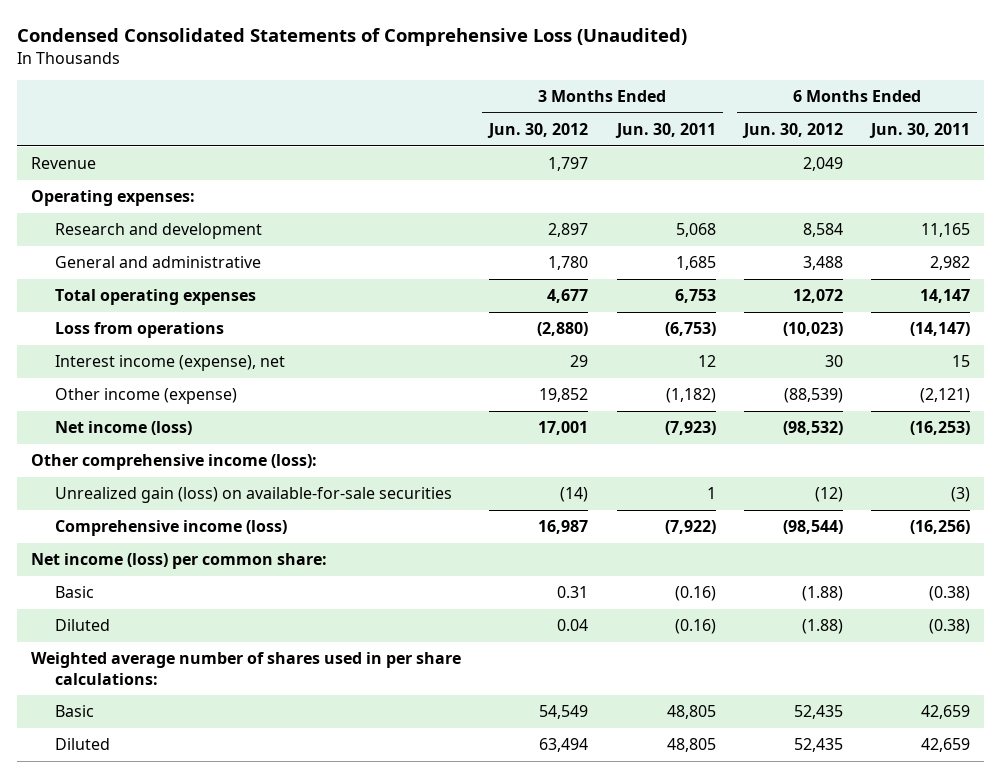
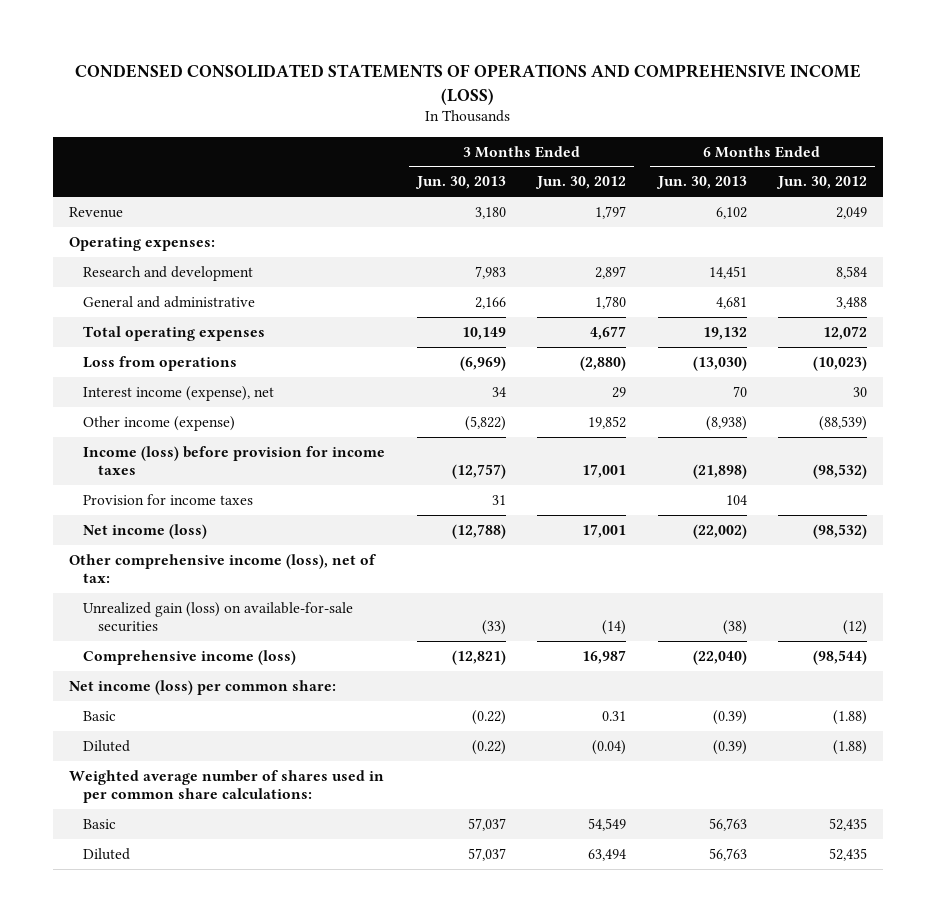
- Condensed Consolidated Statements of Comprehensive Loss (Unaudited)
+ CONDENSED CONSOLIDATED STATEMENTS OF OPERATIONS AND COMPREHENSIVE INCOME (LOSS)
- | 3 Months Ended Jun. 30, 2012 | 3 Months Ended Jun. 30, 2011 | 6 Months Ended Jun. 30, 2012 | 6 Months Ended Jun. 30, 2011
+ | 3 Months Ended Jun. 30, 2013 | 3 Months Ended Jun. 30, 2012 | 6 Months Ended Jun. 30, 2013 | 6 Months Ended Jun. 30, 2012
+ Income (loss) before provision for income taxes | (12,757) | 17,001 | (21,898) | (98,532)
+ Provision for income taxes | 31 | | 104 |
- Other comprehensive income (loss):
+ Other comprehensive income (loss), net of tax:
- Diluted | 0.04 | (0.16) | (1.88) | (0.38)
- Weighted average number of shares used in per share calculations:
+ Diluted | (0.22) | (0.04) | (0.39) | (1.88)
+ Weighted average number of shares used in per common share calculations:

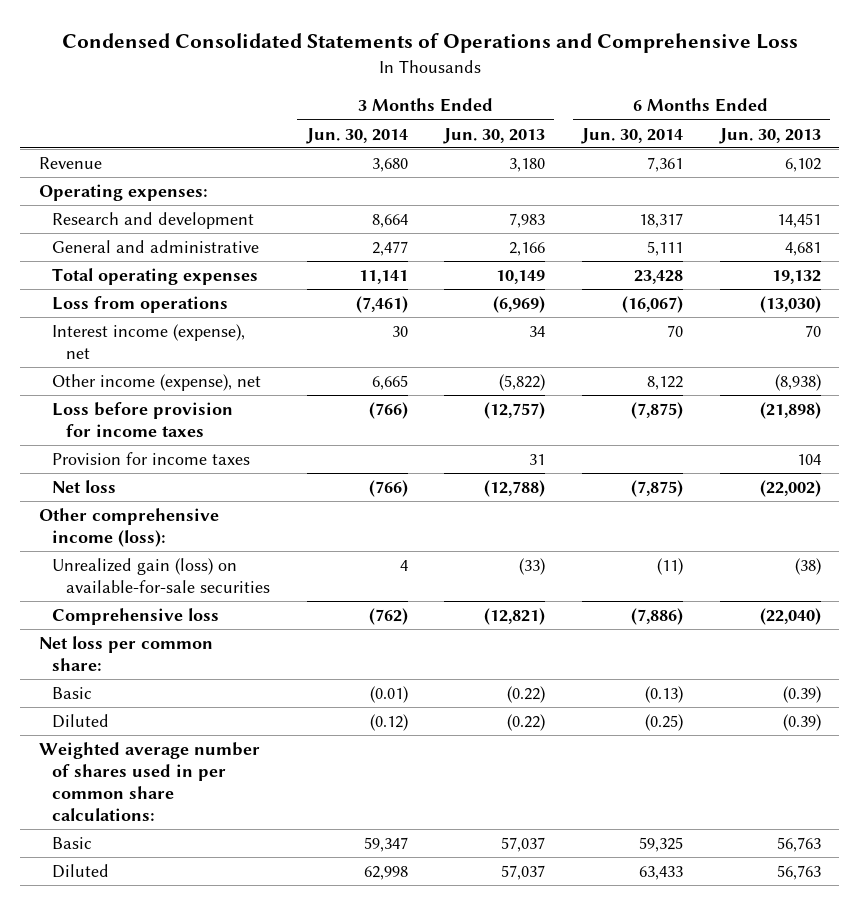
- CONDENSED CONSOLIDATED STATEMENTS OF OPERATIONS AND COMPREHENSIVE INCOME (LOSS)
+ Condensed Consolidated Statements of Operations and Comprehensive Loss
- | 3 Months Ended Jun. 30, 2013 | 3 Months Ended Jun. 30, 2012 | 6 Months Ended Jun. 30, 2013 | 6 Months Ended Jun. 30, 2012
+ | 3 Months Ended Jun. 30, 2014 | 3 Months Ended Jun. 30, 2013 | 6 Months Ended Jun. 30, 2014 | 6 Months Ended Jun. 30, 2013
- Other income (expense) | (5,822) | 19,852 | (8,938) | (88,539)
- Income (loss) before provision for income taxes | (12,757) | 17,001 | (21,898) | (98,532)
+ Other income (expense), net | 6,665 | (5,822) | 8,122 | (8,938)
+ Loss before provision for income taxes | (766) | (12,757) | (7,875) | (21,898)
- Net income (loss) | (12,788) | 17,001 | (22,002) | (98,532)
- Other comprehensive income (loss), net of tax:
+ Net loss | (766) | (12,788) | (7,875) | (22,002)
+ Other comprehensive income (loss):
- Comprehensive income (loss) | (12,821) | 16,987 | (22,040) | (98,544)
- Net income (loss) per common share:
+ Comprehensive loss | (762) | (12,821) | (7,886) | (22,040)
+ Net loss per common share:

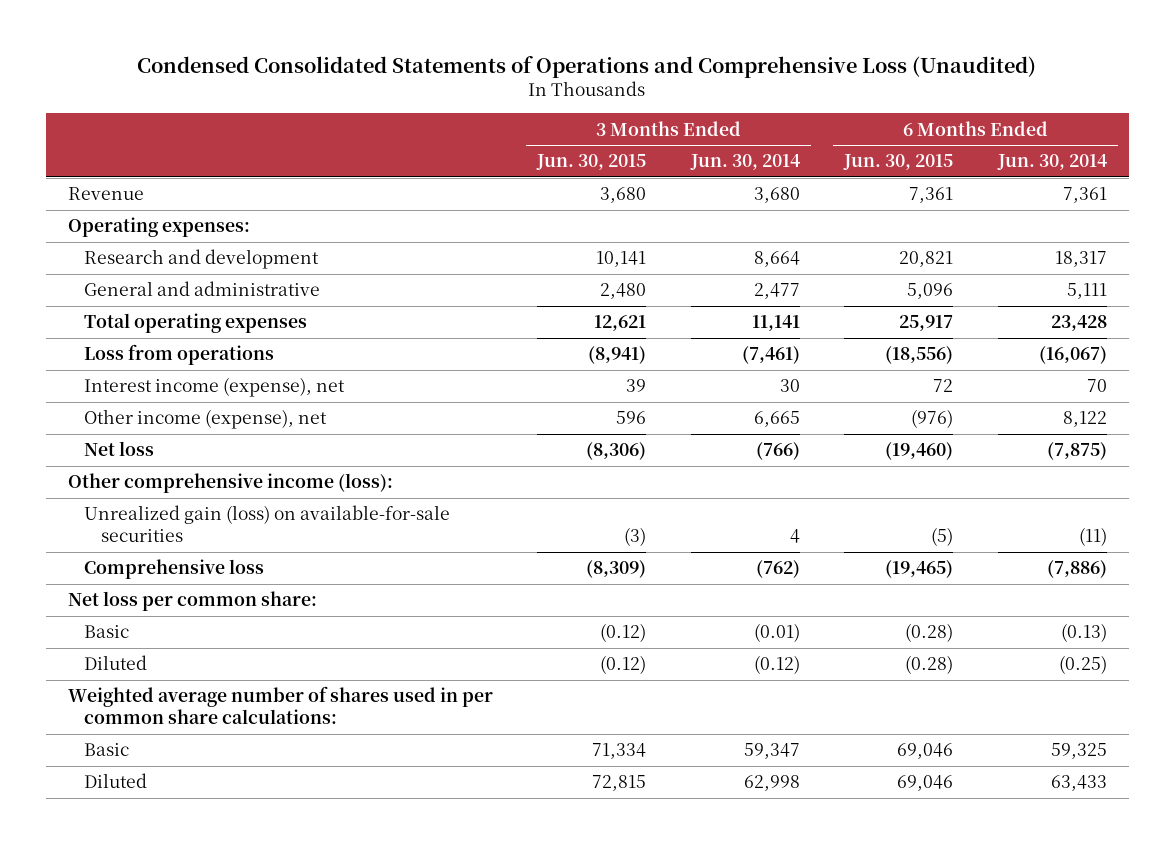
- Condensed Consolidated Statements of Operations and Comprehensive Loss
+ Condensed Consolidated Statements of Operations and Comprehensive Loss (Unaudited)
- | 3 Months Ended Jun. 30, 2014 | 3 Months Ended Jun. 30, 2013 | 6 Months Ended Jun. 30, 2014 | 6 Months Ended Jun. 30, 2013
+ | 3 Months Ended Jun. 30, 2015 | 3 Months Ended Jun. 30, 2014 | 6 Months Ended Jun. 30, 2015 | 6 Months Ended Jun. 30, 2014
- Loss before provision for income taxes | (766) | (12,757) | (7,875) | (21,898)
- Provision for income taxes | | 31 | | 104

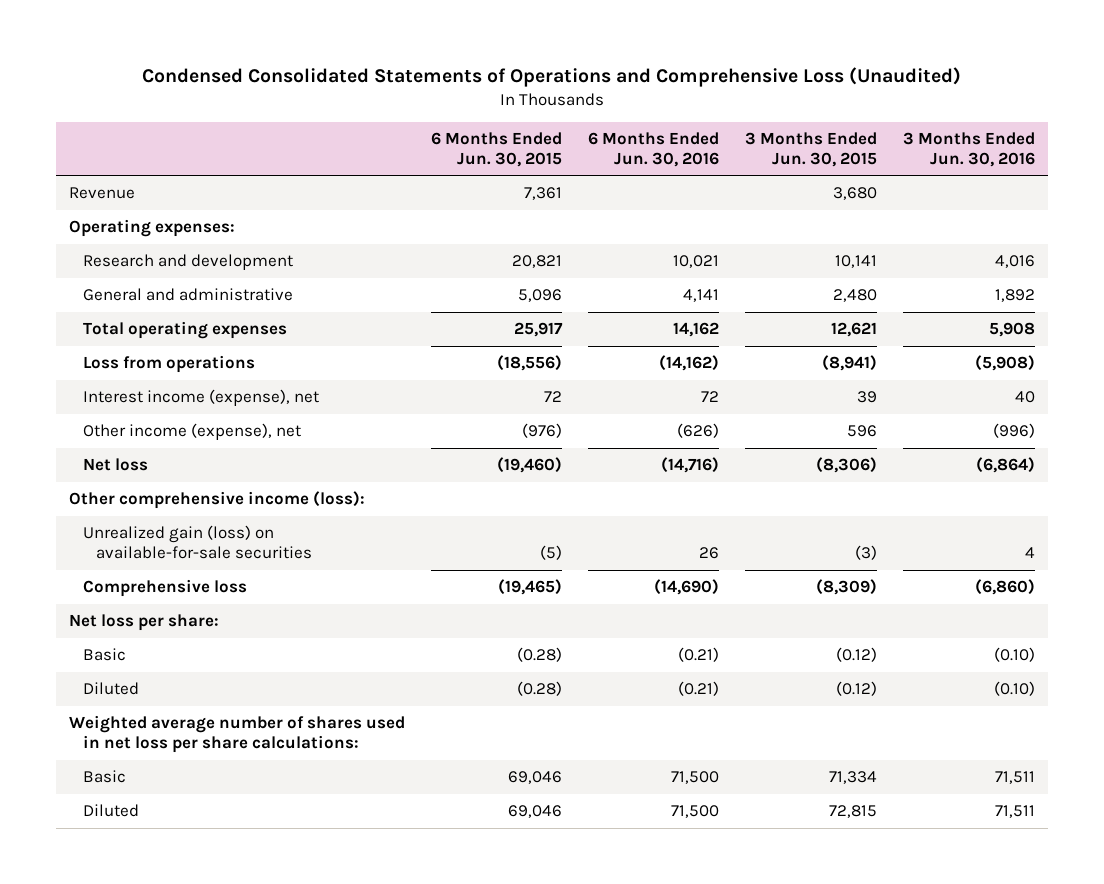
- | 3 Months Ended Jun. 30, 2015 | 3 Months Ended Jun. 30, 2014 | 6 Months Ended Jun. 30, 2015 | 6 Months Ended Jun. 30, 2014
+ | 6 Months Ended Jun. 30, 2015 | 6 Months Ended Jun. 30, 2016 | 3 Months Ended Jun. 30, 2015 | 3 Months Ended Jun. 30, 2016
- Net loss per common share:
+ Net loss per share:
- Weighted average number of shares used in per common share calculations:
+ Weighted average number of shares used in net loss per share calculations:

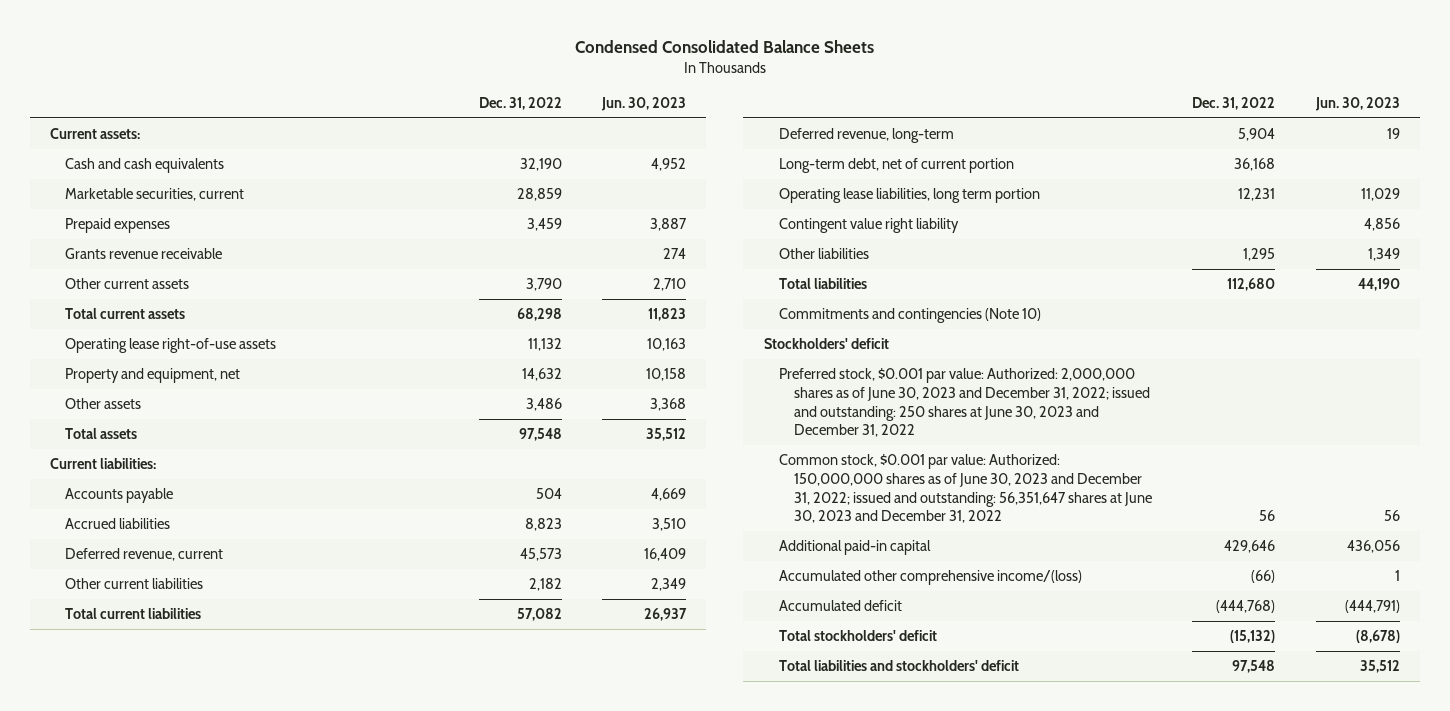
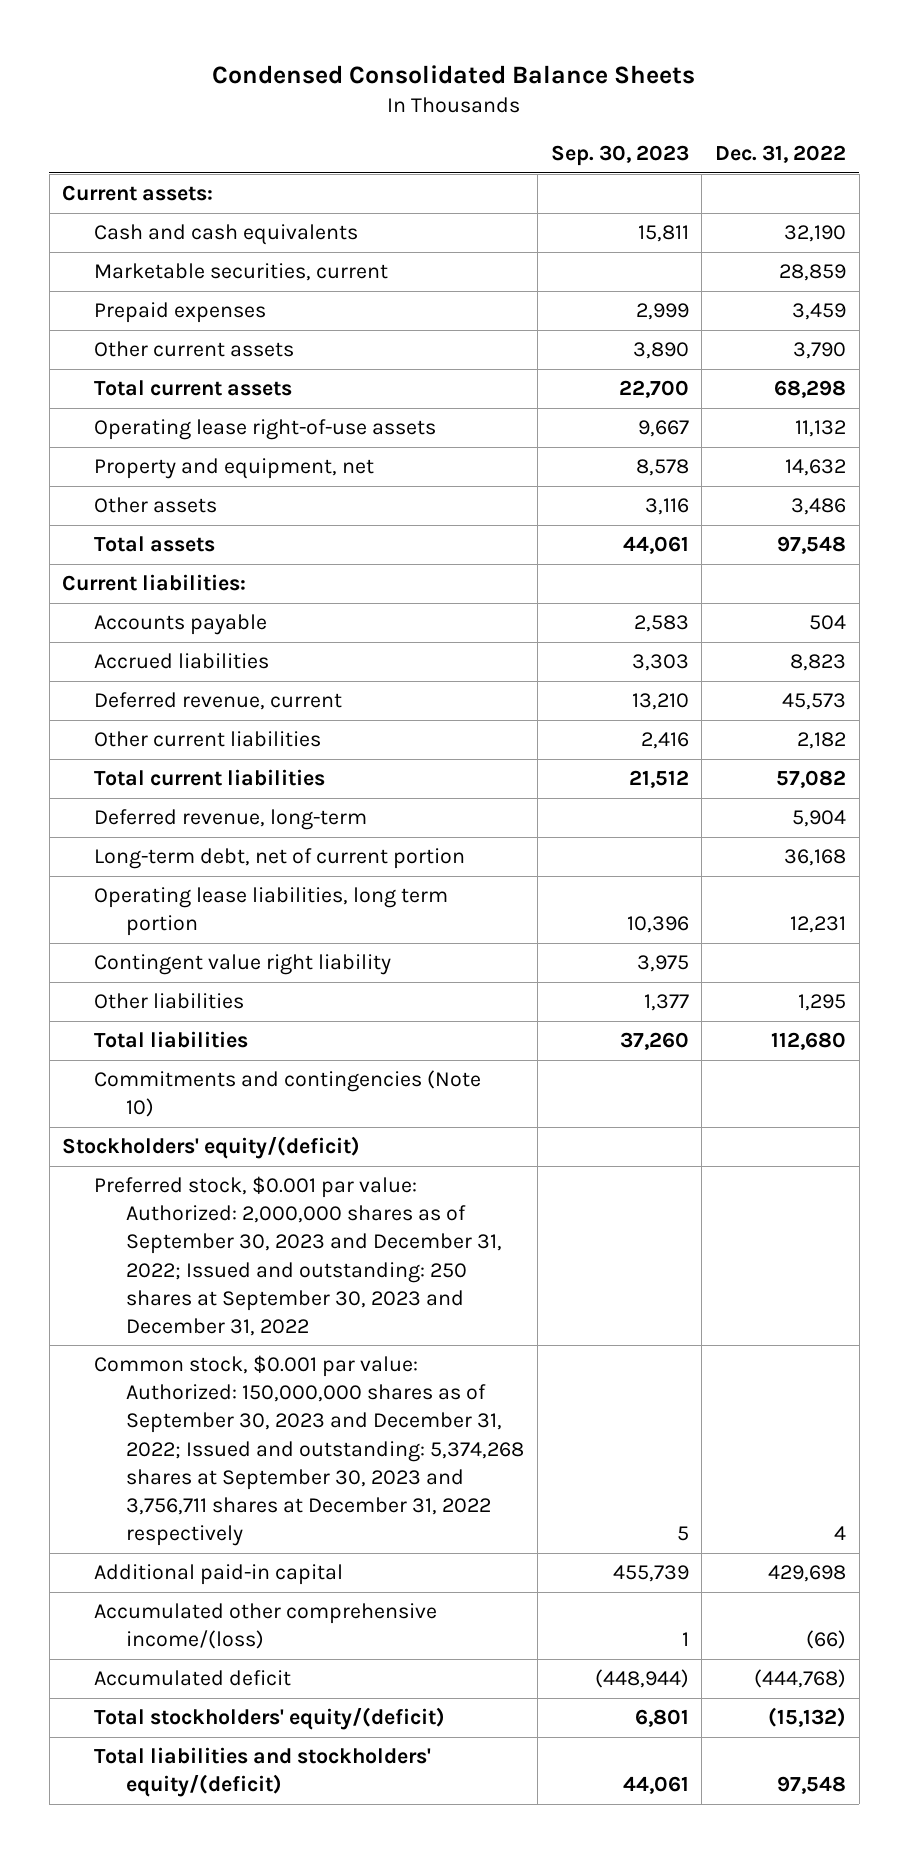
- | Dec. 31, 2022 | Jun. 30, 2023
+ | Sep. 30, 2023 | Dec. 31, 2022
- Grants revenue receivable | | 274
- Stockholders' deficit
- Preferred stock, $0.001 par value: Authorized: 2,000,000 shares as of June 30, 2023 and December 31, 2022; issued and outstanding: 250 shares at June 30, 2023 and December 31, 2022
- Common stock, $0.001 par value: Authorized: 150,000,000 shares as of June 30, 2023 and December 31, 2022; issued and outstanding: 56,351,647 shares at June 30, 2023 and December 31, 2022 | 56 | 56
- Additional paid-in capital | 429,646 | 436,056
+ Stockholders' equity/(deficit)
+ Preferred stock, $0.001 par value: Authorized: 2,000,000 shares as of September 30, 2023 and December 31, 2022; Issued and outstanding: 250 shares at September 30, 2023 and December 31, 2022
+ Common stock, $0.001 par value: Authorized: 150,000,000 shares as of September 30, 2023 and December 31, 2022; Issued and outstanding: 5,374,268 shares at September 30, 2023 and 3,756,711 shares at December 31, 2022 respectively | 5 | 4
+ Additional paid-in capital | 455,739 | 429,698
- Total stockholders' deficit | (15,132) | (8,678)
- Total liabilities and stockholders' deficit | 97,548 | 35,512
+ Total stockholders' equity/(deficit) | 6,801 | (15,132)
+ Total liabilities and stockholders' equity/(deficit) | 44,061 | 97,548

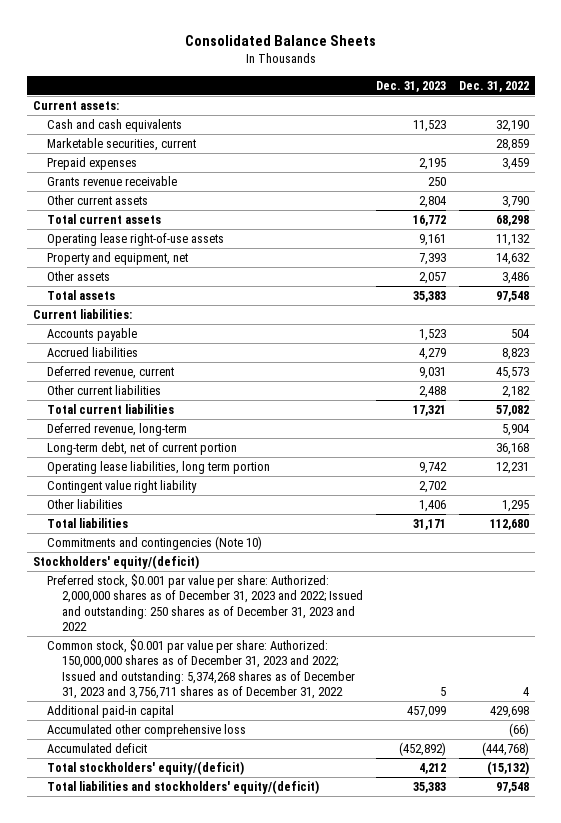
- Condensed Consolidated Balance Sheets
+ Consolidated Balance Sheets
- | Sep. 30, 2023 | Dec. 31, 2022
+ | Dec. 31, 2023 | Dec. 31, 2022
+ Grants revenue receivable | 250 |
- Preferred stock, $0.001 par value: Authorized: 2,000,000 shares as of September 30, 2023 and December 31, 2022; Issued and outstanding: 250 shares at September 30, 2023 and December 31, 2022
- Common stock, $0.001 par value: Authorized: 150,000,000 shares as of September 30, 2023 and December 31, 2022; Issued and outstanding: 5,374,268 shares at September 30, 2023 and 3,756,711 shares at December 31, 2022 respectively | 5 | 4
+ Preferred stock, $0.001 par value per share: Authorized: 2,000,000 shares as of December 31, 2023 and 2022; Issued and outstanding: 250 shares as of December 31, 2023 and 2022
+ Common stock, $0.001 par value per share: Authorized: 150,000,000 shares as of December 31, 2023 and 2022; Issued and outstanding: 5,374,268 shares as of December 31, 2023 and 3,756,711 shares as of December 31, 2022 | 5 | 4
- Accumulated other comprehensive income/(loss) | 1 | (66)
+ Accumulated other comprehensive loss | | (66)

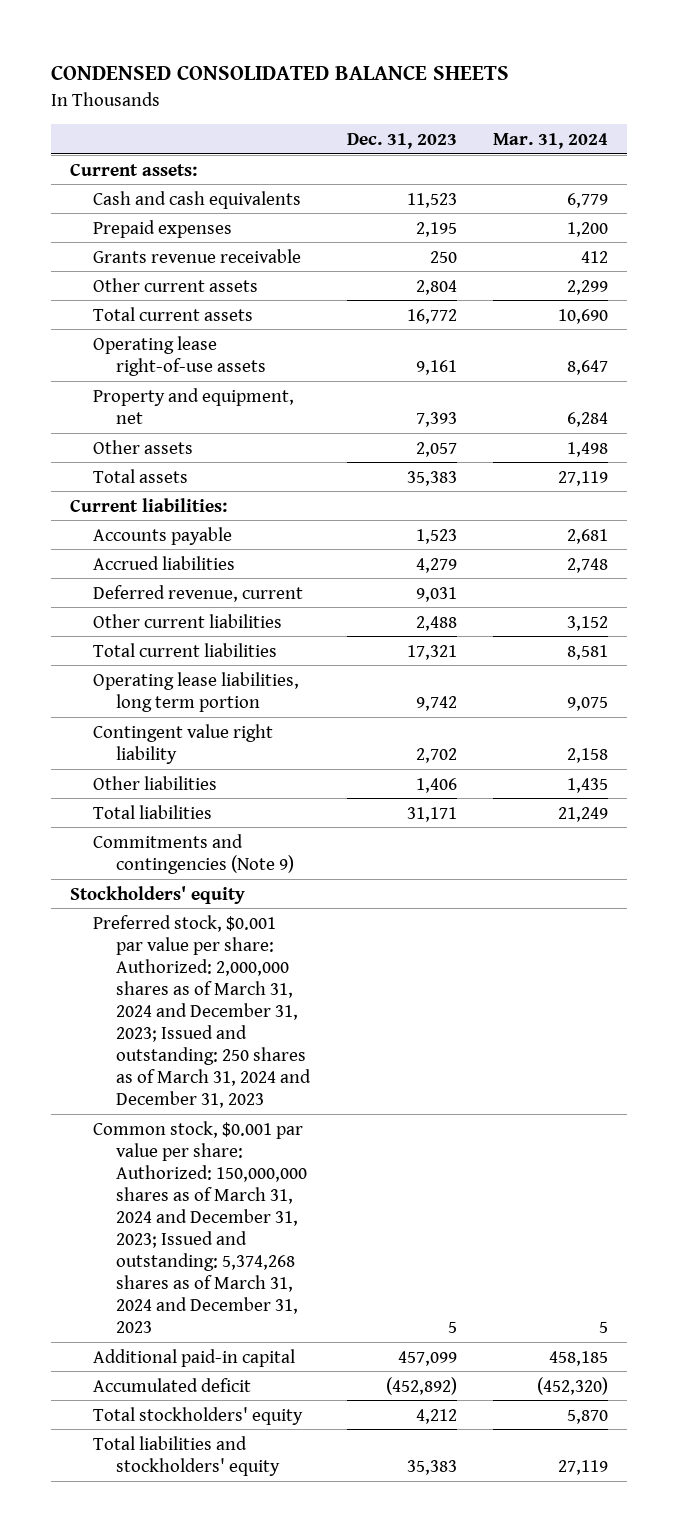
- Consolidated Balance Sheets
+ CONDENSED CONSOLIDATED BALANCE SHEETS
- | Dec. 31, 2023 | Dec. 31, 2022
+ | Dec. 31, 2023 | Mar. 31, 2024
- Marketable securities, current | | 28,859
- Deferred revenue, long-term | | 5,904
- Long-term debt, net of current portion | | 36,168
- Commitments and contingencies (Note 10)
- Stockholders' equity/(deficit)
- Preferred stock, $0.001 par value per share: Authorized: 2,000,000 shares as of December 31, 2023 and 2022; Issued and outstanding: 250 shares as of December 31, 2023 and 2022
- Common stock, $0.001 par value per share: Authorized: 150,000,000 shares as of December 31, 2023 and 2022; Issued and outstanding: 5,374,268 shares as of December 31, 2023 and 3,756,711 shares as of December 31, 2022 | 5 | 4
+ Commitments and contingencies (Note 9)
+ Stockholders' equity
+ Preferred stock, $0.001 par value per share: Authorized: 2,000,000 shares as of March 31, 2024 and December 31, 2023; Issued and outstanding: 250 shares as of March 31, 2024 and December 31, 2023
+ Common stock, $0.001 par value per share: Authorized: 150,000,000 shares as of March 31, 2024 and December 31, 2023; Issued and outstanding: 5,374,268 shares as of March 31, 2024 and December 31, 2023 | 5 | 5
- Accumulated other comprehensive loss | | (66)
- Total stockholders' equity/(deficit) | 4,212 | (15,132)
- Total liabilities and stockholders' equity/(deficit) | 35,383 | 97,548
+ Total stockholders' equity | 4,212 | 5,870
+ Total liabilities and stockholders' equity | 35,383 | 27,119

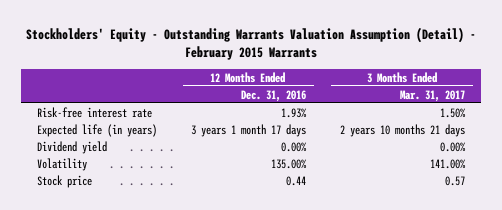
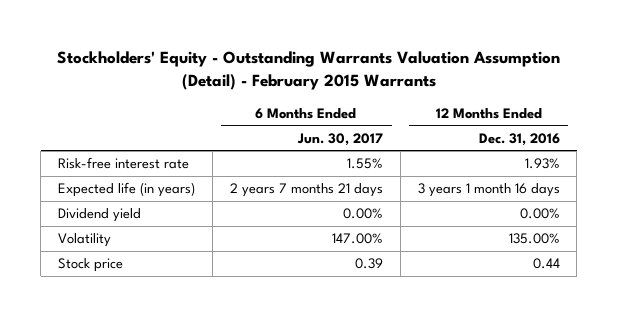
- | 12 Months Ended Dec. 31, 2016 | 3 Months Ended Mar. 31, 2017
+ | 6 Months Ended Jun. 30, 2017 | 12 Months Ended Dec. 31, 2016
- Expected life (in years) | 3 years 1 month 17 days | 2 years 10 months 21 days
+ Expected life (in years) | 2 years 7 months 21 days | 3 years 1 month 16 days

